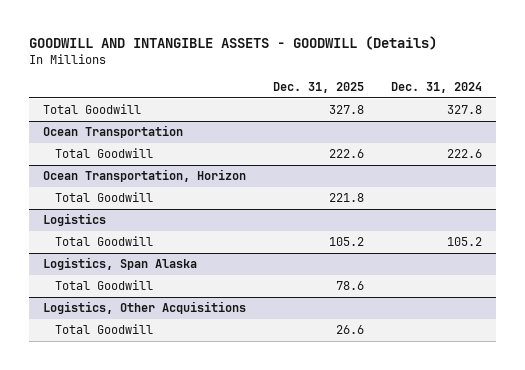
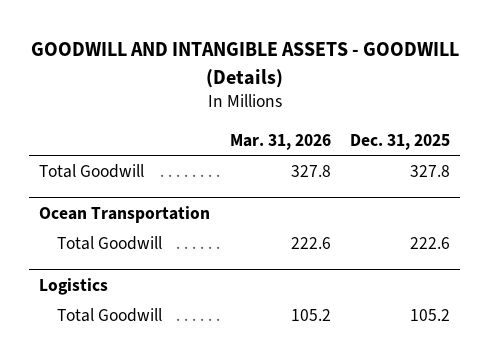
- | Dec. 31, 2025 | Dec. 31, 2024
+ | Mar. 31, 2026 | Dec. 31, 2025
- Ocean Transportation, Horizon
- Total Goodwill | 221.8 |
- Logistics, Span Alaska
- Total Goodwill | 78.6 |
- Logistics, Other Acquisitions
- Total Goodwill | 26.6 |

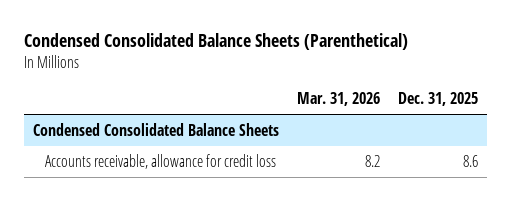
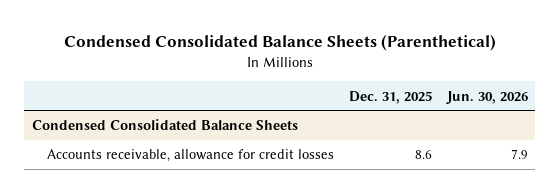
- | Mar. 31, 2026 | Dec. 31, 2025
+ | Dec. 31, 2025 | Jun. 30, 2026
- Accounts receivable, allowance for credit loss | 8.2 | 8.6
+ Accounts receivable, allowance for credit losses | 8.6 | 7.9

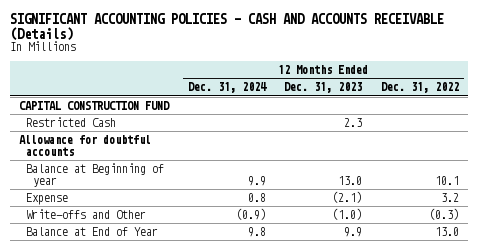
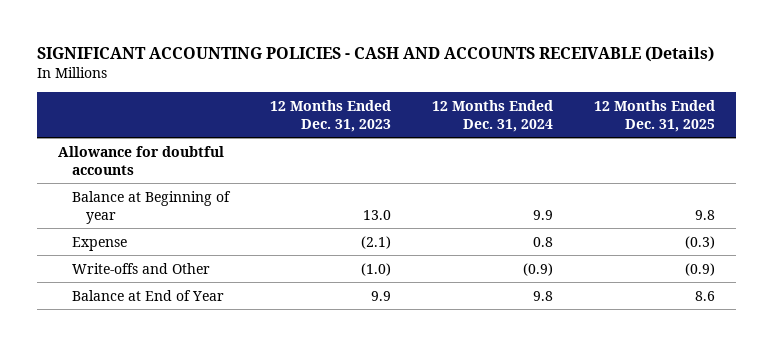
- | 12 Months Ended Dec. 31, 2024 | 12 Months Ended Dec. 31, 2023 | 12 Months Ended Dec. 31, 2022
+ | 12 Months Ended Dec. 31, 2023 | 12 Months Ended Dec. 31, 2024 | 12 Months Ended Dec. 31, 2025
- CAPITAL CONSTRUCTION FUND
- Restricted Cash | | 2.3 |

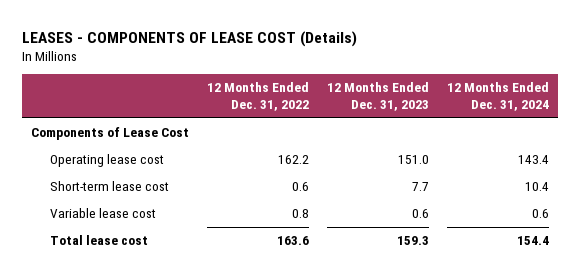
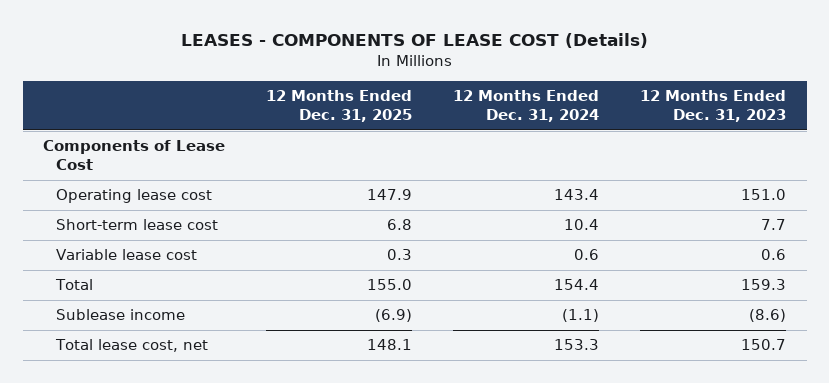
- | 12 Months Ended Dec. 31, 2022 | 12 Months Ended Dec. 31, 2023 | 12 Months Ended Dec. 31, 2024
+ | 12 Months Ended Dec. 31, 2025 | 12 Months Ended Dec. 31, 2024 | 12 Months Ended Dec. 31, 2023
- Total lease cost | 163.6 | 159.3 | 154.4
+ Total | 155.0 | 154.4 | 159.3
+ Sublease income | (6.9) | (1.1) | (8.6)
+ Total lease cost, net | 148.1 | 153.3 | 150.7

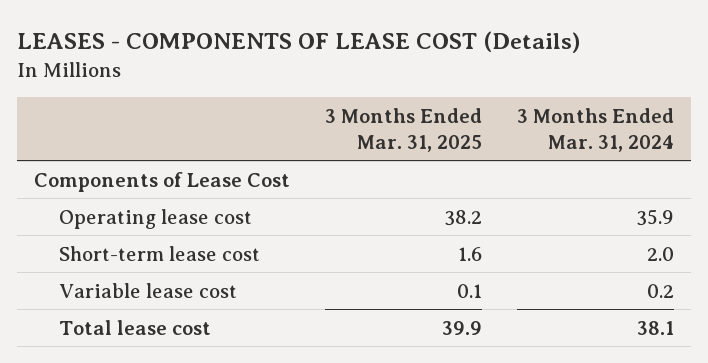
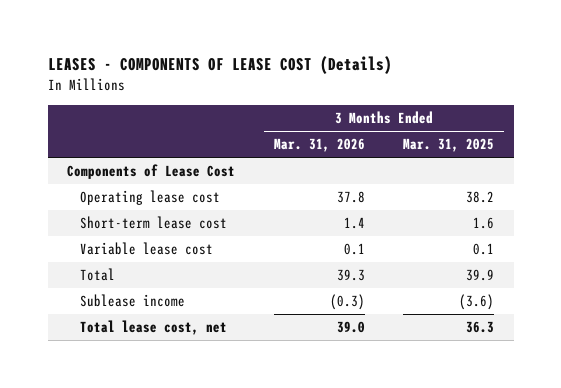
- | 3 Months Ended Mar. 31, 2025 | 3 Months Ended Mar. 31, 2024
+ | 3 Months Ended Mar. 31, 2026 | 3 Months Ended Mar. 31, 2025
- Total lease cost | 39.9 | 38.1
+ Total | 39.3 | 39.9
+ Sublease income | (0.3) | (3.6)
+ Total lease cost, net | 39.0 | 36.3

